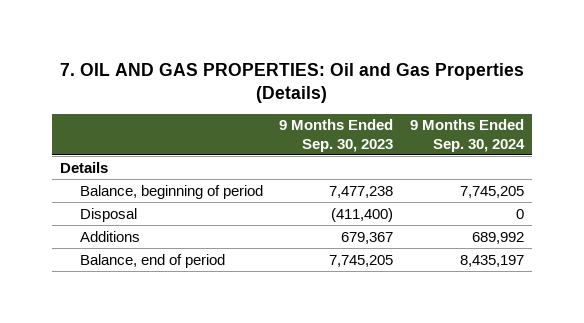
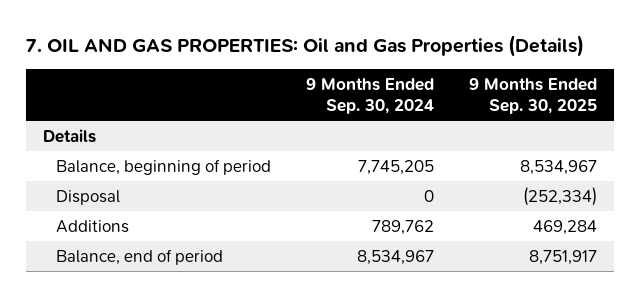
- | 9 Months Ended Sep. 30, 2023 | 9 Months Ended Sep. 30, 2024
+ | 9 Months Ended Sep. 30, 2024 | 9 Months Ended Sep. 30, 2025
- Additions | 679,367 | 689,992
- Balance, end of period | 7,745,205 | 8,435,197
+ Additions | 789,762 | 469,284
+ Balance, end of period | 8,534,967 | 8,751,917

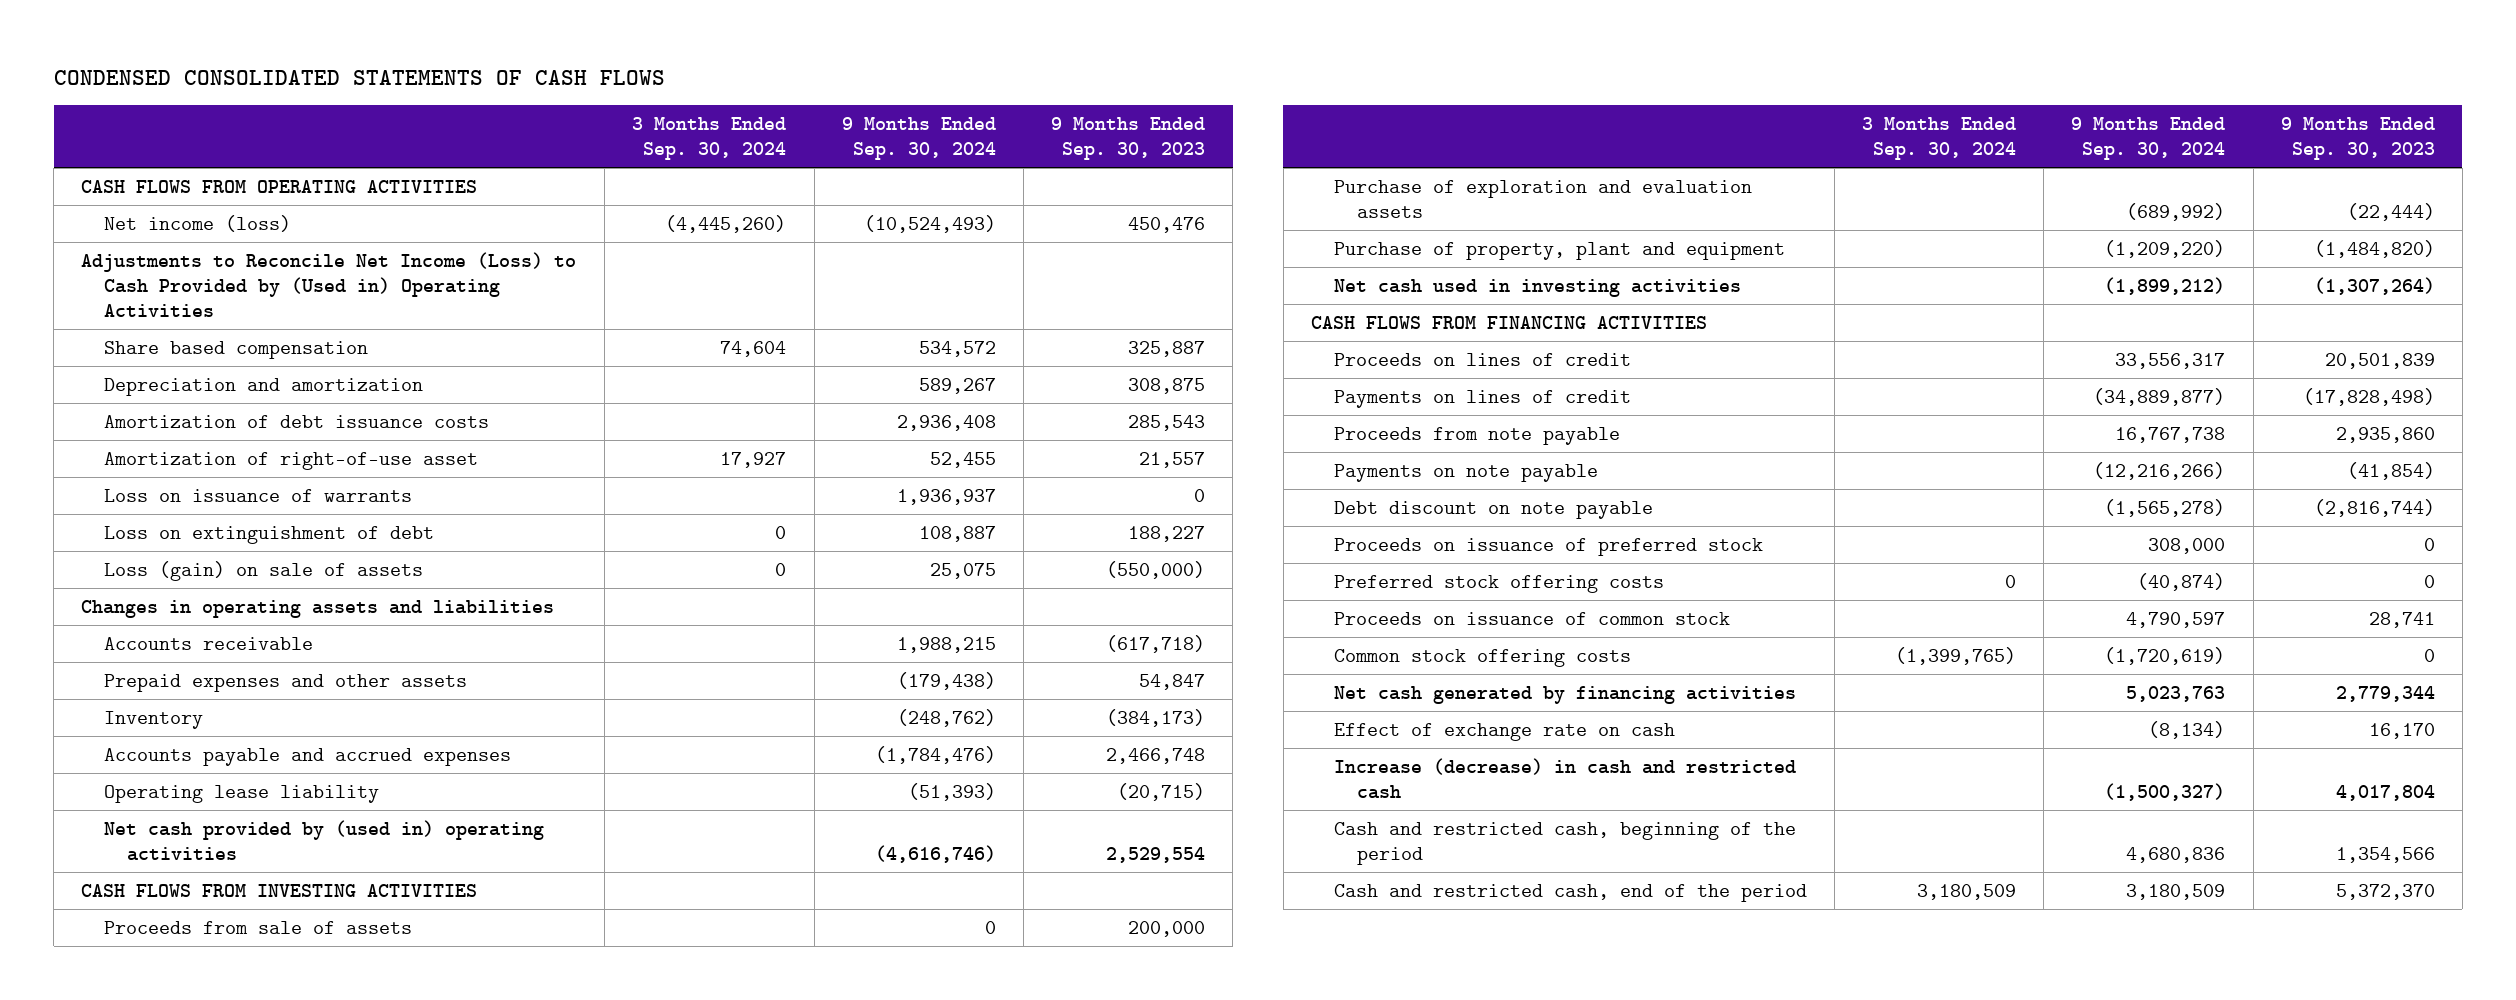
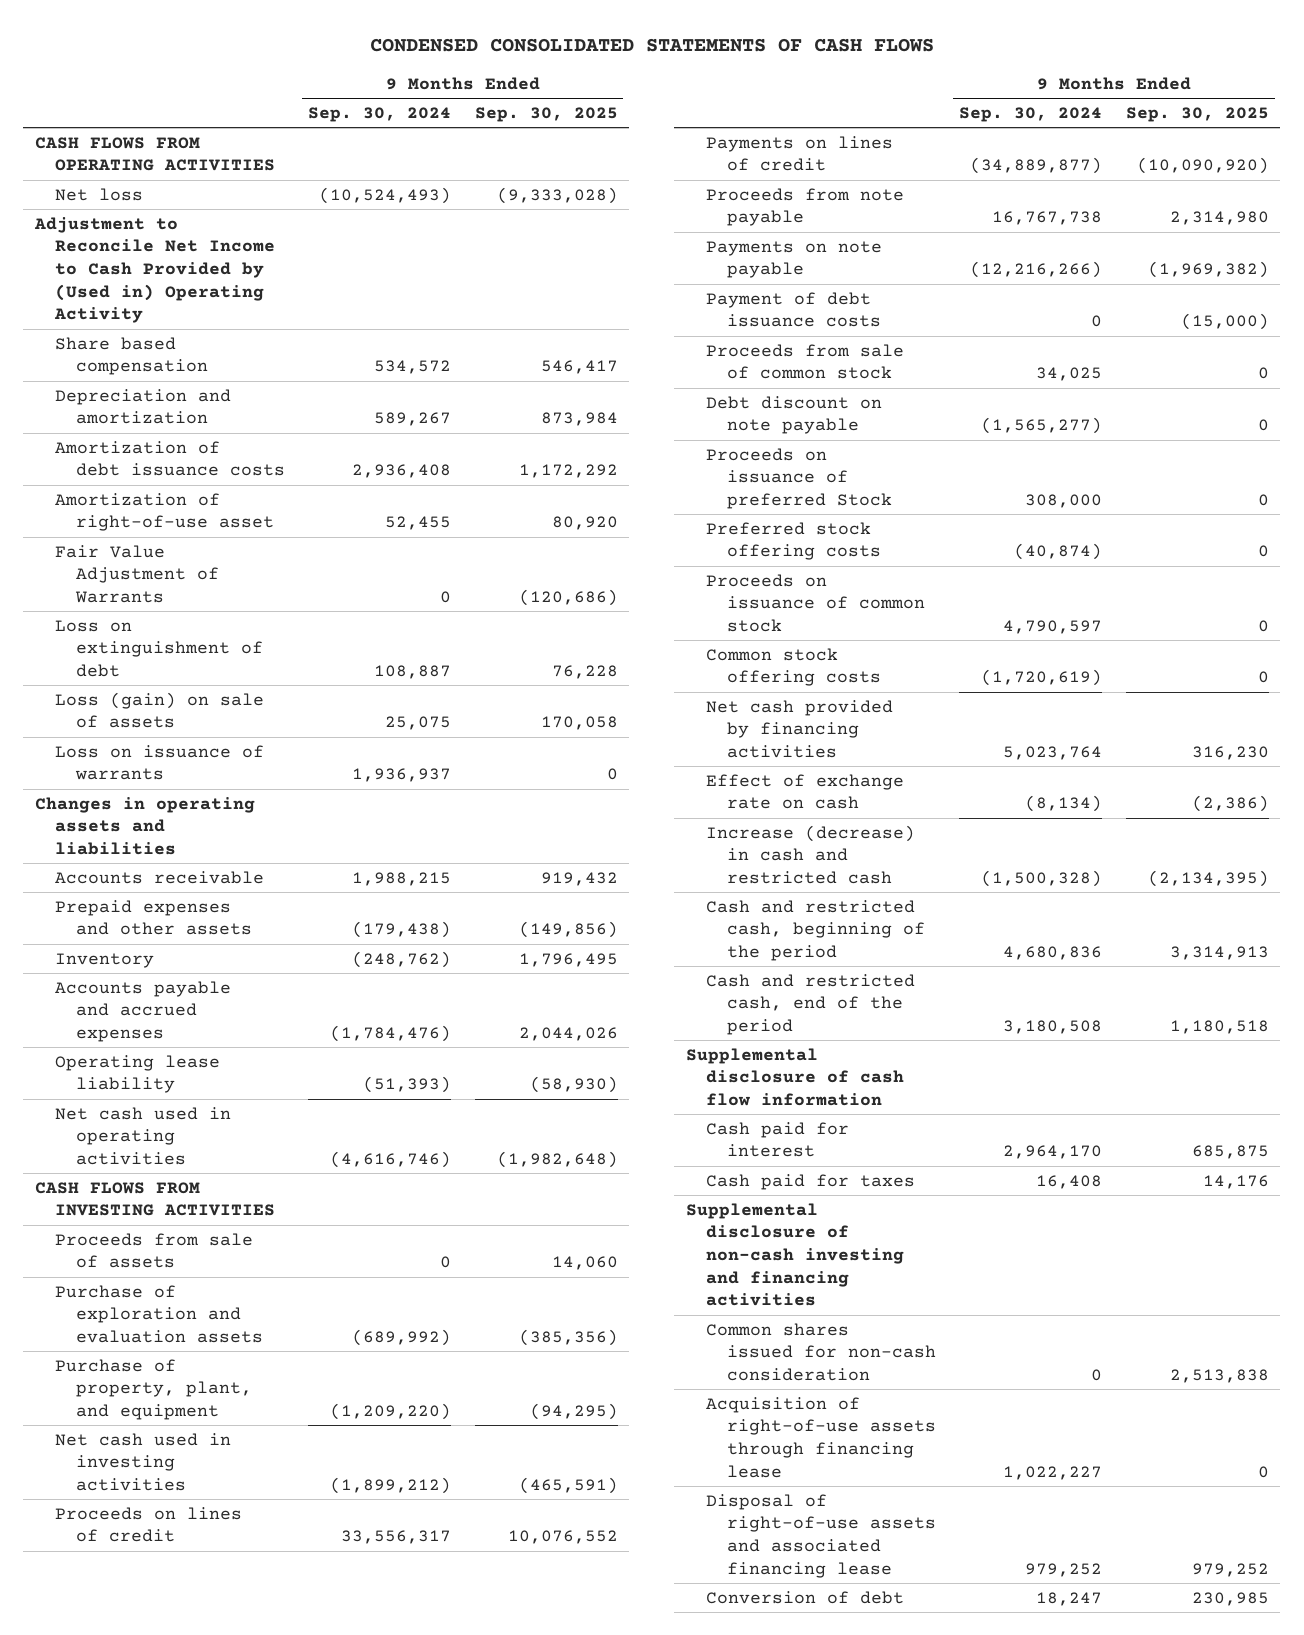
- | 3 Months Ended Sep. 30, 2024 | 9 Months Ended Sep. 30, 2024 | 9 Months Ended Sep. 30, 2023
+ | 9 Months Ended Sep. 30, 2024 | 9 Months Ended Sep. 30, 2025
- Net income (loss) | (4,445,260) | (10,524,493) | 450,476
- Adjustments to Reconcile Net Income (Loss) to Cash Provided by (Used in) Operating Activities
+ Net loss | (10,524,493) | (9,333,028)
+ Adjustment to Reconcile Net Income to Cash Provided by (Used in) Operating Activity
+ Fair Value Adjustment of Warrants | 0 | (120,686)
moved down: Loss on issuance of warrants | 1,936,937 | 0
- Net cash provided by (used in) operating activities | | (4,616,746) | 2,529,554
+ Net cash used in operating activities | (4,616,746) | (1,982,648)
- Purchase of property, plant and equipment | | (1,209,220) | (1,484,820)
+ Purchase of property, plant, and equipment | (1,209,220) | (94,295)
- CASH FLOWS FROM FINANCING ACTIVITIES
- Debt discount on note payable | | (1,565,278) | (2,816,744)
- Proceeds on issuance of preferred stock | | 308,000 | 0
+ Payment of debt issuance costs | 0 | (15,000)
+ Proceeds from sale of common stock | 34,025 | 0
+ Debt discount on note payable | (1,565,277) | 0
+ Proceeds on issuance of preferred Stock | 308,000 | 0
- Net cash generated by financing activities | | 5,023,763 | 2,779,344
+ Net cash provided by financing activities | 5,023,764 | 316,230
- Increase (decrease) in cash and restricted cash | | (1,500,327) | 4,017,804
+ Increase (decrease) in cash and restricted cash | (1,500,328) | (2,134,395)
- Cash and restricted cash, end of the period | 3,180,509 | 3,180,509 | 5,372,370
+ Cash and restricted cash, end of the period | 3,180,508 | 1,180,518
+ Supplemental disclosure of cash flow information
+ Cash paid for interest | 2,964,170 | 685,875
+ Cash paid for taxes | 16,408 | 14,176
+ Supplemental disclosure of non-cash investing and financing activities
+ Common shares issued for non-cash consideration | 0 | 2,513,838
+ Acquisition of right-of-use assets through financing lease | 1,022,227 | 0
+ Disposal of right-of-use assets and associated financing lease | 979,252 | 979,252
+ Conversion of debt | 18,247 | 230,985

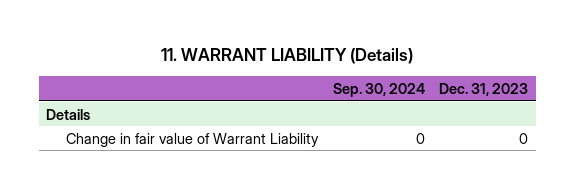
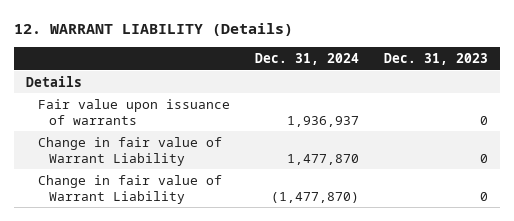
- 11. WARRANT LIABILITY (Details)
+ 12. WARRANT LIABILITY (Details)
- | Sep. 30, 2024 | Dec. 31, 2023
+ | Dec. 31, 2024 | Dec. 31, 2023
+ Fair value upon issuance of warrants | 1,936,937 | 0
+ Change in fair value of Warrant Liability | (1,477,870) | 0

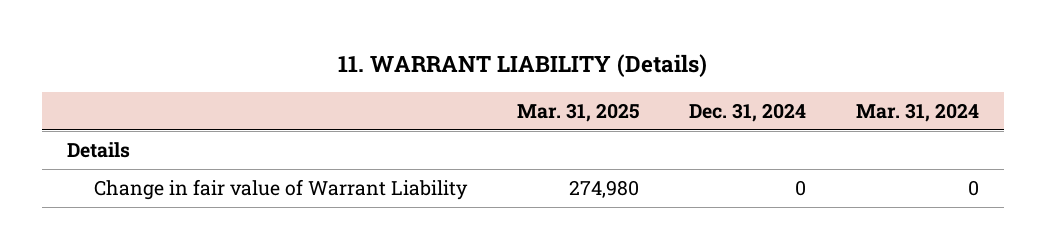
- 12. WARRANT LIABILITY (Details)
+ 11. WARRANT LIABILITY (Details)
- | Dec. 31, 2024 | Dec. 31, 2023
+ | Mar. 31, 2025 | Dec. 31, 2024 | Mar. 31, 2024
- Fair value upon issuance of warrants | 1,936,937 | 0
- Change in fair value of Warrant Liability | 1,477,870 | 0
- Change in fair value of Warrant Liability | (1,477,870) | 0
+ Change in fair value of Warrant Liability | 274,980 | 0 | 0

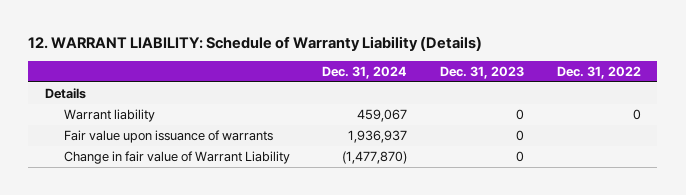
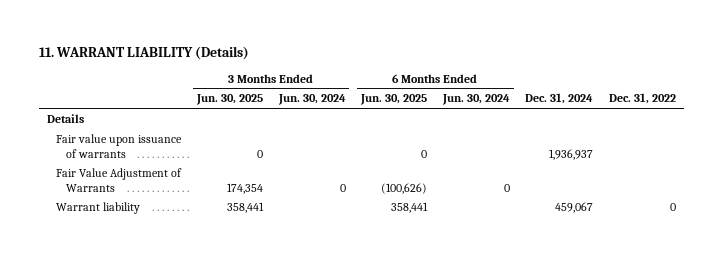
- 12. WARRANT LIABILITY: Schedule of Warranty Liability (Details)
+ 11. WARRANT LIABILITY (Details)
- | Dec. 31, 2024 | Dec. 31, 2023 | Dec. 31, 2022
+ | 3 Months Ended Jun. 30, 2025 | 3 Months Ended Jun. 30, 2024 | 6 Months Ended Jun. 30, 2025 | 6 Months Ended Jun. 30, 2024 | Dec. 31, 2024 | Dec. 31, 2022
- Change in fair value of Warrant Liability | (1,477,870) | 0 |
+ Fair Value Adjustment of Warrants | 174,354 | 0 | (100,626) | 0 | |
moved down: Warrant liability | 358,441 | | 358,441 | | 459,067 | 0

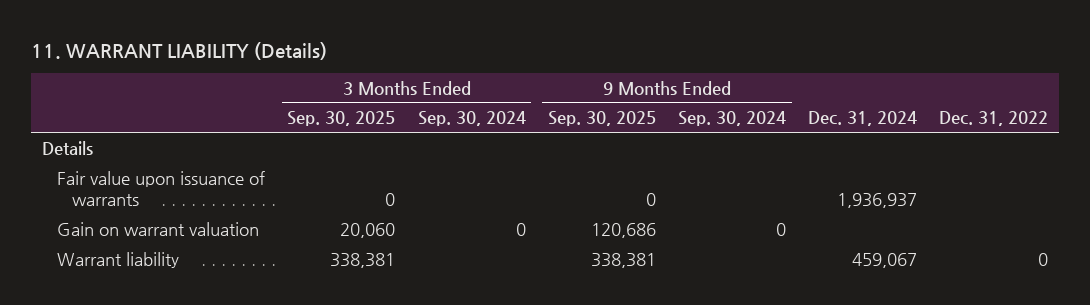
- | 3 Months Ended Jun. 30, 2025 | 3 Months Ended Jun. 30, 2024 | 6 Months Ended Jun. 30, 2025 | 6 Months Ended Jun. 30, 2024 | Dec. 31, 2024 | Dec. 31, 2022
+ | 3 Months Ended Sep. 30, 2025 | 3 Months Ended Sep. 30, 2024 | 9 Months Ended Sep. 30, 2025 | 9 Months Ended Sep. 30, 2024 | Dec. 31, 2024 | Dec. 31, 2022
- Fair Value Adjustment of Warrants | 174,354 | 0 | (100,626) | 0 | |
+ Gain on warrant valuation | 20,060 | 0 | 120,686 | 0 | |

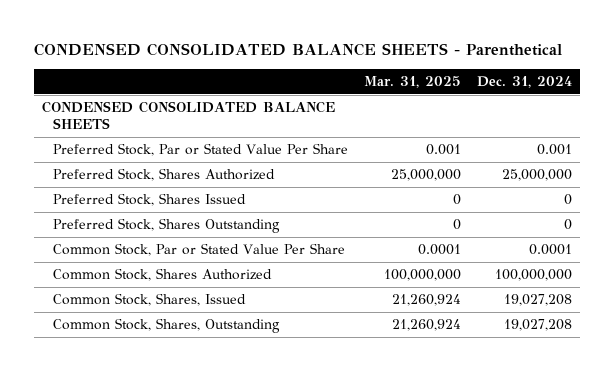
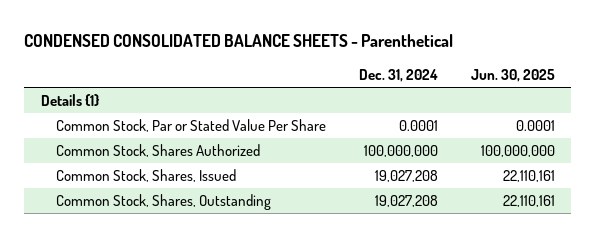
- | Mar. 31, 2025 | Dec. 31, 2024
+ | Dec. 31, 2024 | Jun. 30, 2025
- CONDENSED CONSOLIDATED BALANCE SHEETS
- Preferred Stock, Par or Stated Value Per Share | 0.001 | 0.001
- Preferred Stock, Shares Authorized | 25,000,000 | 25,000,000
- Preferred Stock, Shares Issued | 0 | 0
- Preferred Stock, Shares Outstanding | 0 | 0
+ Details {1}

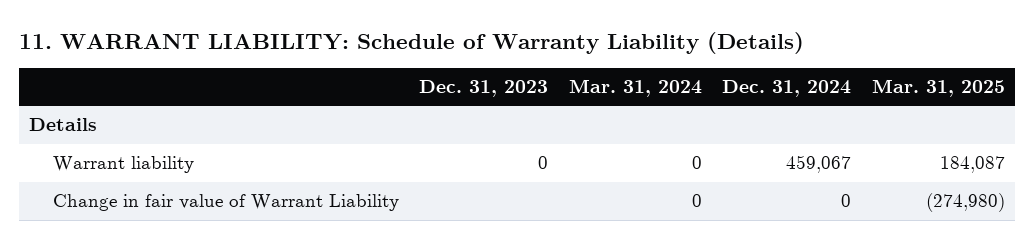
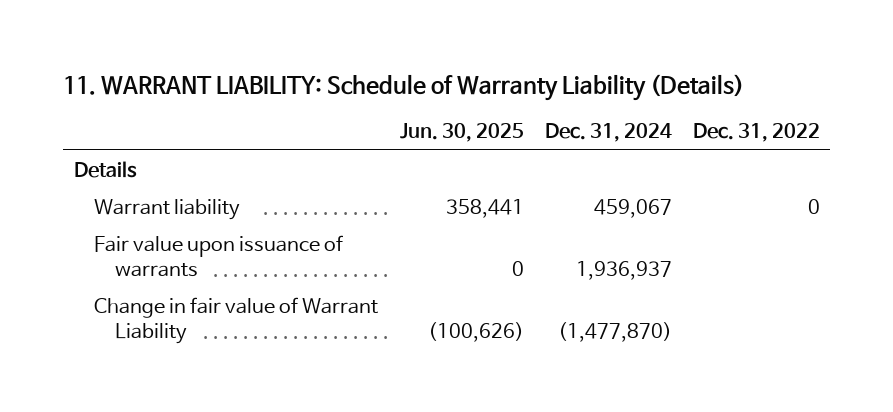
- | Dec. 31, 2023 | Mar. 31, 2024 | Dec. 31, 2024 | Mar. 31, 2025
+ | Jun. 30, 2025 | Dec. 31, 2024 | Dec. 31, 2022
- Change in fair value of Warrant Liability | | 0 | 0 | (274,980)
+ Fair value upon issuance of warrants | 0 | 1,936,937 |
+ Change in fair value of Warrant Liability | (100,626) | (1,477,870) |

